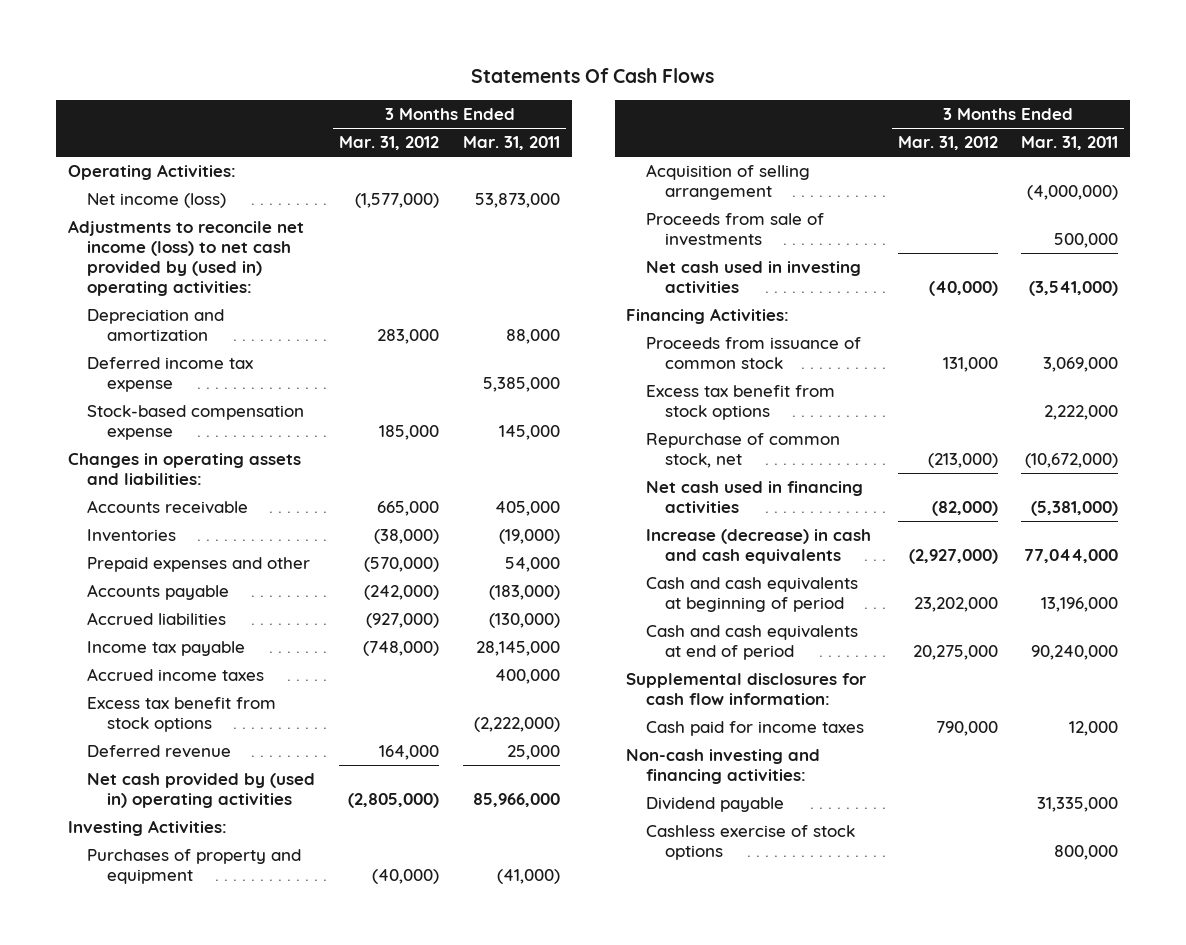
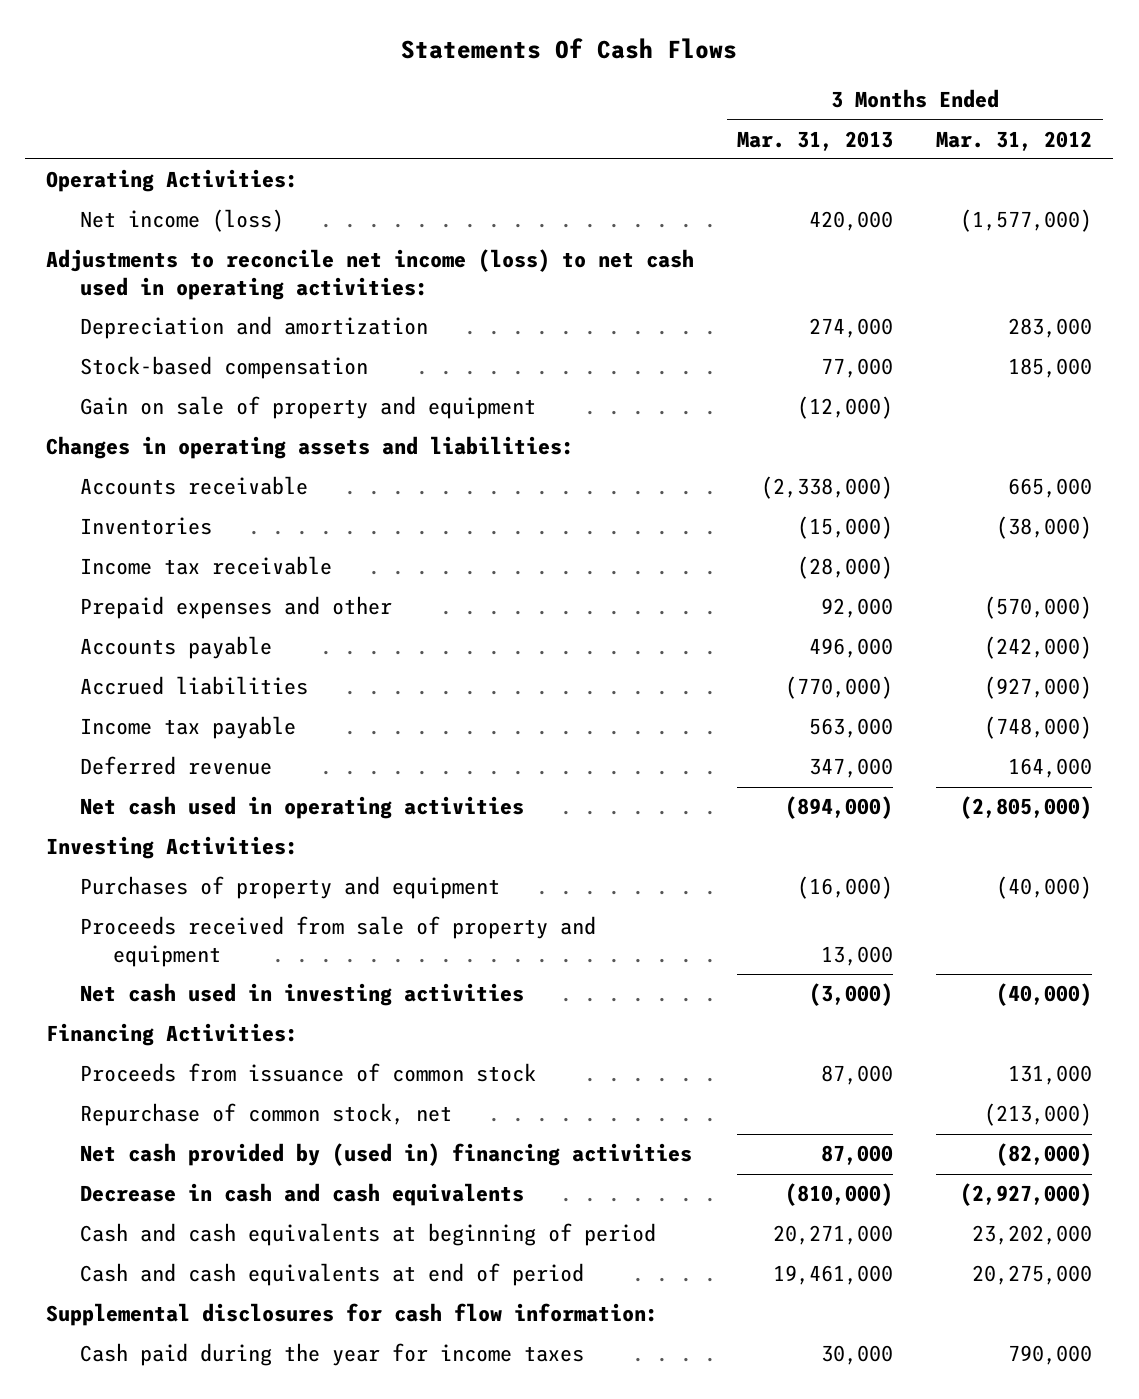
- | 3 Months Ended Mar. 31, 2012 | 3 Months Ended Mar. 31, 2011
+ | 3 Months Ended Mar. 31, 2013 | 3 Months Ended Mar. 31, 2012
- Adjustments to reconcile net income (loss) to net cash provided by (used in) operating activities:
+ Adjustments to reconcile net income (loss) to net cash used in operating activities:
- Deferred income tax expense | | 5,385,000
- Stock-based compensation expense | 185,000 | 145,000
+ Stock-based compensation | 77,000 | 185,000
+ Gain on sale of property and equipment | (12,000) |
+ Income tax receivable | (28,000) |
- Accrued income taxes | | 400,000
- Excess tax benefit from stock options | | (2,222,000)
- Net cash provided by (used in) operating activities | (2,805,000) | 85,966,000
+ Net cash used in operating activities | (894,000) | (2,805,000)
- Acquisition of selling arrangement | | (4,000,000)
- Proceeds from sale of investments | | 500,000
+ Proceeds received from sale of property and equipment | 13,000 |
- Excess tax benefit from stock options | | 2,222,000
- Net cash used in financing activities | (82,000) | (5,381,000)
- Increase (decrease) in cash and cash equivalents | (2,927,000) | 77,044,000
+ Net cash provided by (used in) financing activities | 87,000 | (82,000)
+ Decrease in cash and cash equivalents | (810,000) | (2,927,000)
- Cash paid for income taxes | 790,000 | 12,000
- Non-cash investing and financing activities:
- Dividend payable | | 31,335,000
- Cashless exercise of stock options | | 800,000
+ Cash paid during the year for income taxes | 30,000 | 790,000

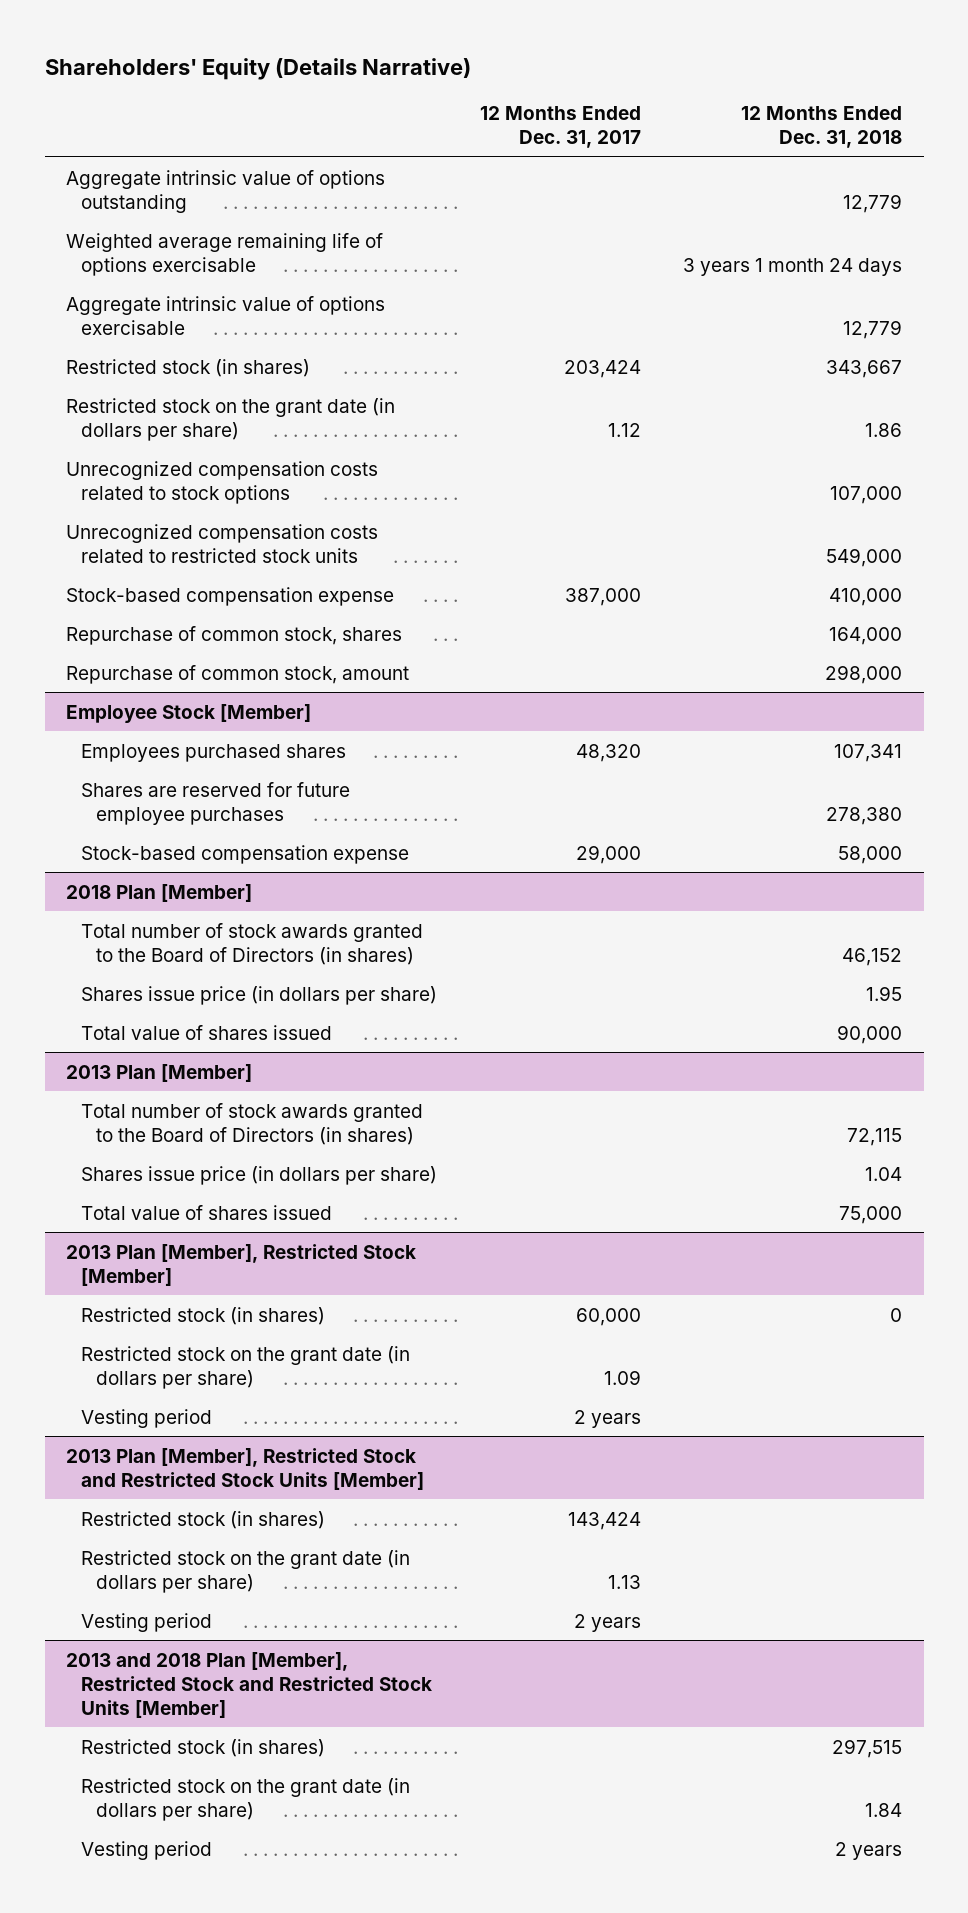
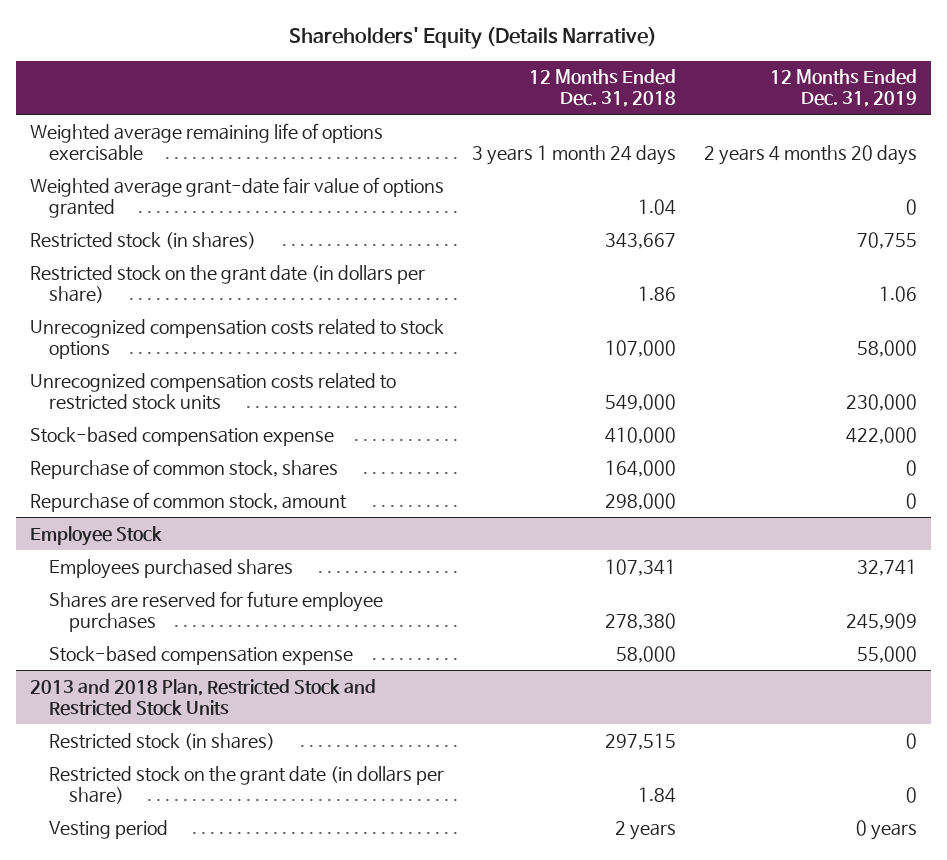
- | 12 Months Ended Dec. 31, 2017 | 12 Months Ended Dec. 31, 2018
+ | 12 Months Ended Dec. 31, 2018 | 12 Months Ended Dec. 31, 2019
- Aggregate intrinsic value of options outstanding | | 12,779
- Aggregate intrinsic value of options exercisable | | 12,779
+ Weighted average grant-date fair value of options granted | 1.04 | 0
- Employee Stock [Member]
+ Employee Stock
- 2018 Plan [Member]
- Total number of stock awards granted to the Board of Directors (in shares) | | 46,152
- Shares issue price (in dollars per share) | | 1.95
- Total value of shares issued | | 90,000
- 2013 Plan [Member]
- Total number of stock awards granted to the Board of Directors (in shares) | | 72,115
- Shares issue price (in dollars per share) | | 1.04
- Total value of shares issued | | 75,000
- 2013 Plan [Member], Restricted Stock [Member]
- Restricted stock (in shares) | 60,000 | 0
- Restricted stock on the grant date (in dollars per share) | 1.09 |
- Vesting period | 2 years |
- 2013 Plan [Member], Restricted Stock and Restricted Stock Units [Member]
- Restricted stock (in shares) | 143,424 |
- Restricted stock on the grant date (in dollars per share) | 1.13 |
- Vesting period | 2 years |
- 2013 and 2018 Plan [Member], Restricted Stock and Restricted Stock Units [Member]
+ 2013 and 2018 Plan, Restricted Stock and Restricted Stock Units

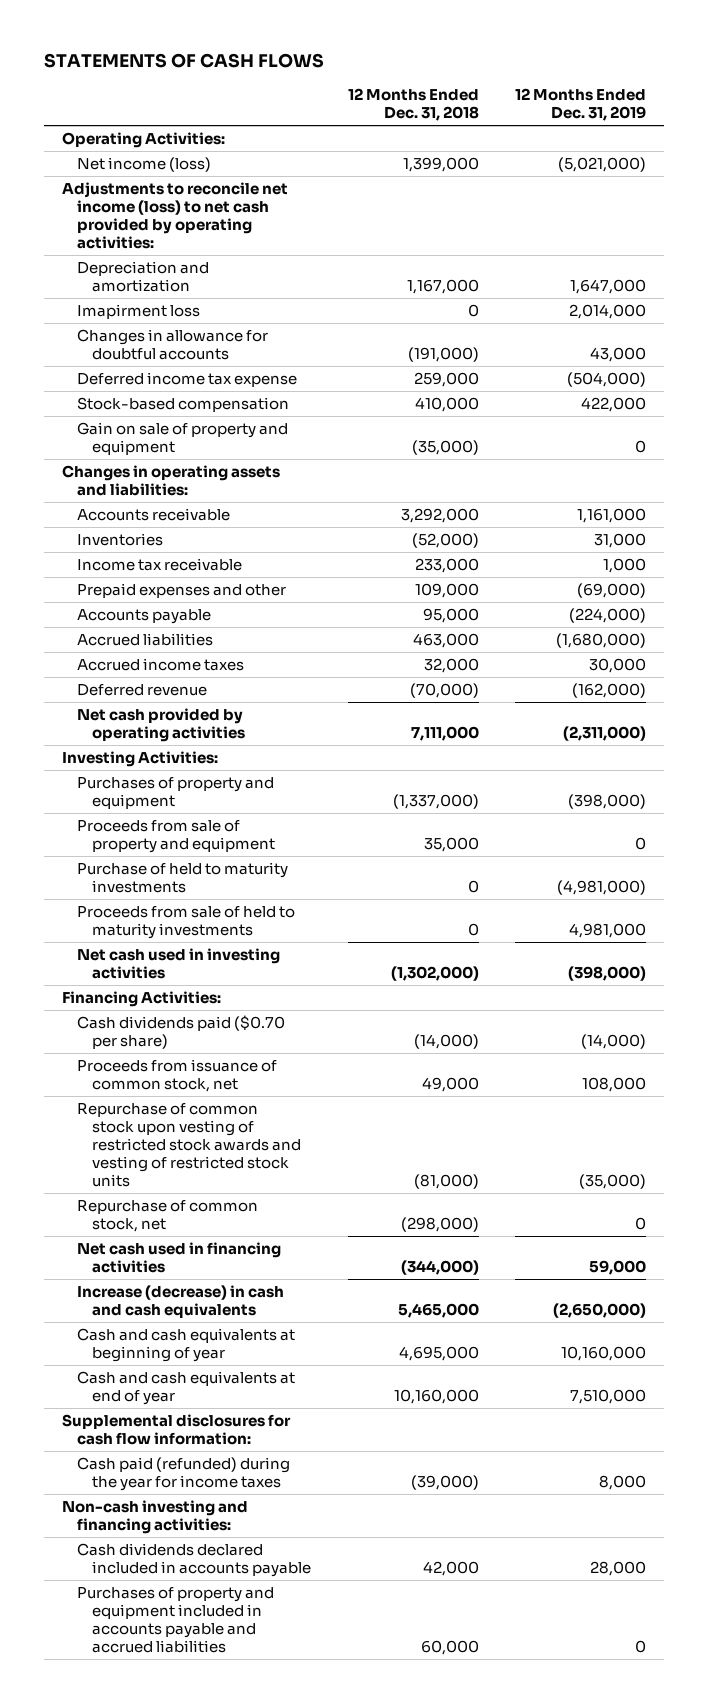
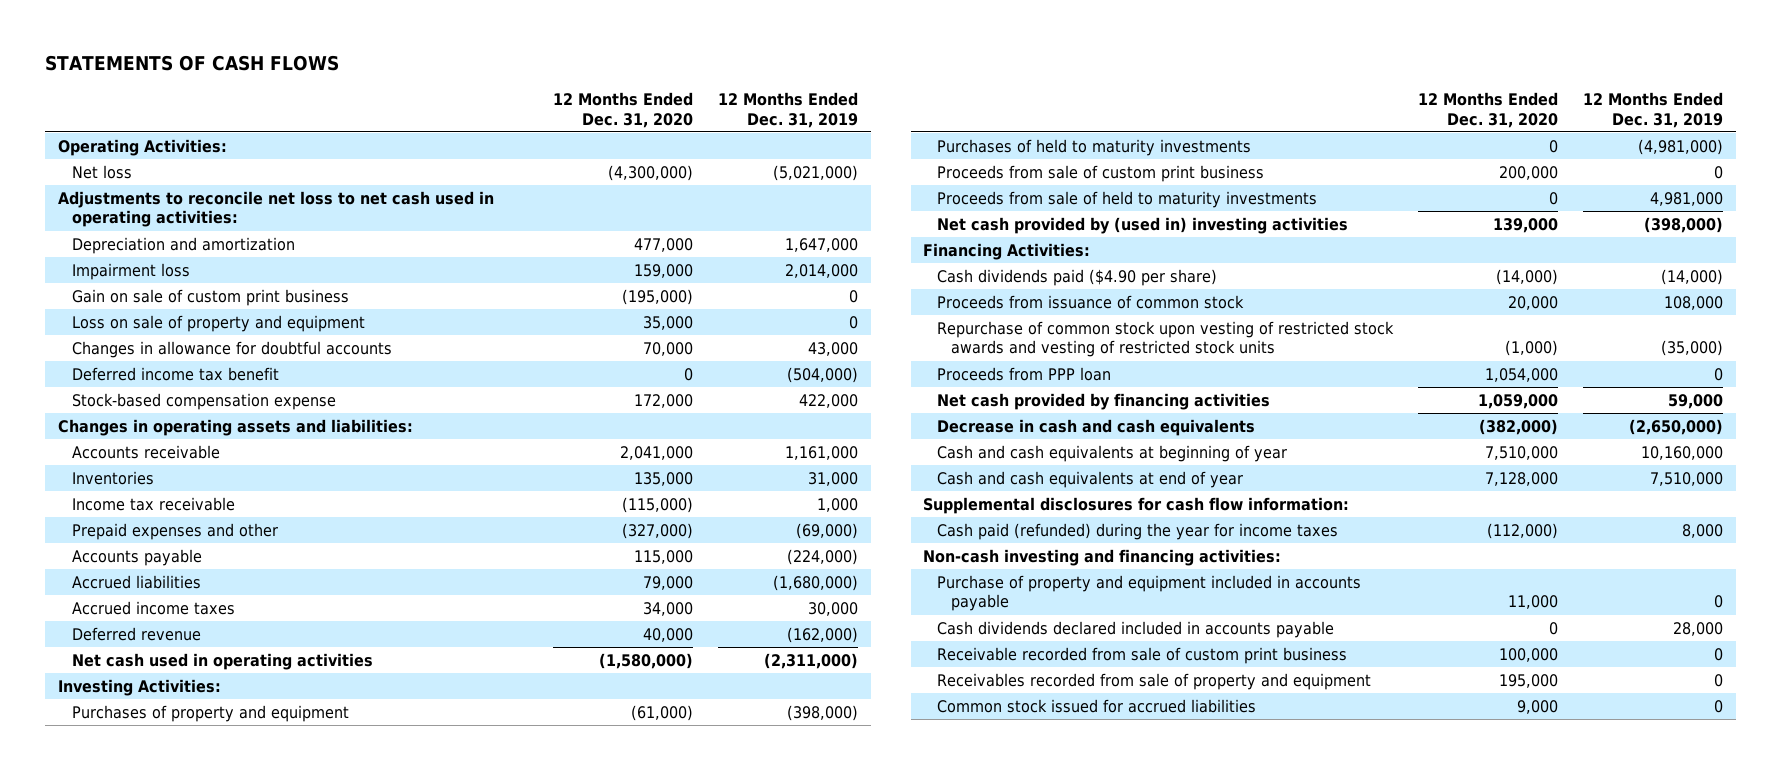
- | 12 Months Ended Dec. 31, 2018 | 12 Months Ended Dec. 31, 2019
+ | 12 Months Ended Dec. 31, 2020 | 12 Months Ended Dec. 31, 2019
- Net income (loss) | 1,399,000 | (5,021,000)
- Adjustments to reconcile net income (loss) to net cash provided by operating activities:
+ Net loss | (4,300,000) | (5,021,000)
+ Adjustments to reconcile net loss to net cash used in operating activities:
- Imapirment loss | 0 | 2,014,000
+ Impairment loss | 159,000 | 2,014,000
+ Gain on sale of custom print business | (195,000) | 0
+ Loss on sale of property and equipment | 35,000 | 0
- Deferred income tax expense | 259,000 | (504,000)
- Stock-based compensation | 410,000 | 422,000
- Gain on sale of property and equipment | (35,000) | 0
+ Deferred income tax benefit | 0 | (504,000)
+ Stock-based compensation expense | 172,000 | 422,000
- Net cash provided by operating activities | 7,111,000 | (2,311,000)
+ Net cash used in operating activities | (1,580,000) | (2,311,000)
- Proceeds from sale of property and equipment | 35,000 | 0
- Purchase of held to maturity investments | 0 | (4,981,000)
+ Purchases of held to maturity investments | 0 | (4,981,000)
+ Proceeds from sale of custom print business | 200,000 | 0
- Net cash used in investing activities | (1,302,000) | (398,000)
+ Net cash provided by (used in) investing activities | 139,000 | (398,000)
- Cash dividends paid ($0.70 per share) | (14,000) | (14,000)
- Proceeds from issuance of common stock, net | 49,000 | 108,000
+ Cash dividends paid ($4.90 per share) | (14,000) | (14,000)
+ Proceeds from issuance of common stock | 20,000 | 108,000
- Repurchase of common stock, net | (298,000) | 0
- Net cash used in financing activities | (344,000) | 59,000
- Increase (decrease) in cash and cash equivalents | 5,465,000 | (2,650,000)
+ Proceeds from PPP loan | 1,054,000 | 0
+ Net cash provided by financing activities | 1,059,000 | 59,000
+ Decrease in cash and cash equivalents | (382,000) | (2,650,000)
+ Purchase of property and equipment included in accounts payable | 11,000 | 0
- Purchases of property and equipment included in accounts payable and accrued liabilities | 60,000 | 0
+ Receivable recorded from sale of custom print business | 100,000 | 0
+ Receivables recorded from sale of property and equipment | 195,000 | 0
+ Common stock issued for accrued liabilities | 9,000 | 0

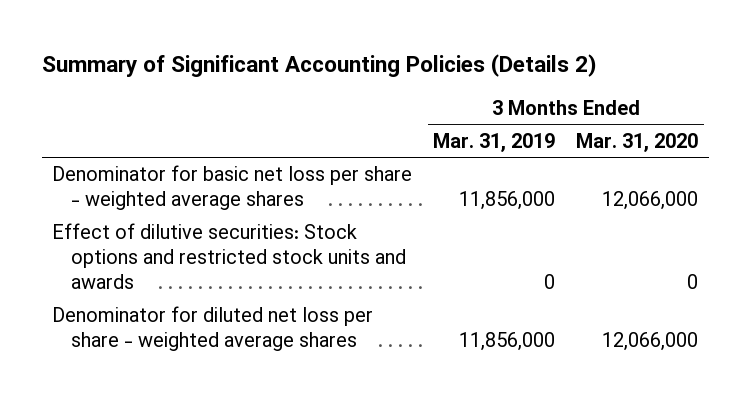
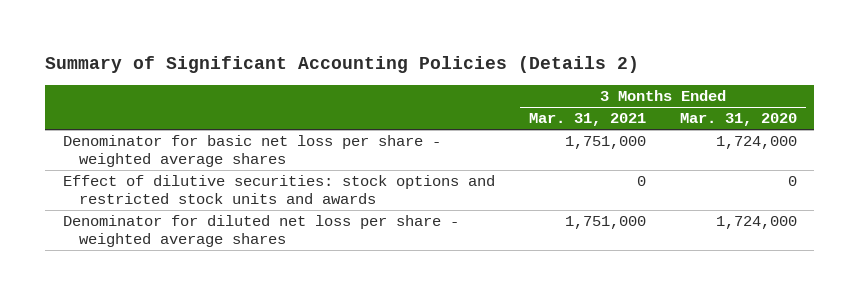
- | 3 Months Ended Mar. 31, 2019 | 3 Months Ended Mar. 31, 2020
+ | 3 Months Ended Mar. 31, 2021 | 3 Months Ended Mar. 31, 2020
- Denominator for basic net loss per share - weighted average shares | 11,856,000 | 12,066,000
- Effect of dilutive securities: Stock options and restricted stock units and awards | 0 | 0
- Denominator for diluted net loss per share - weighted average shares | 11,856,000 | 12,066,000
+ Denominator for basic net loss per share - weighted average shares | 1,751,000 | 1,724,000
+ Effect of dilutive securities: stock options and restricted stock units and awards | 0 | 0
+ Denominator for diluted net loss per share - weighted average shares | 1,751,000 | 1,724,000

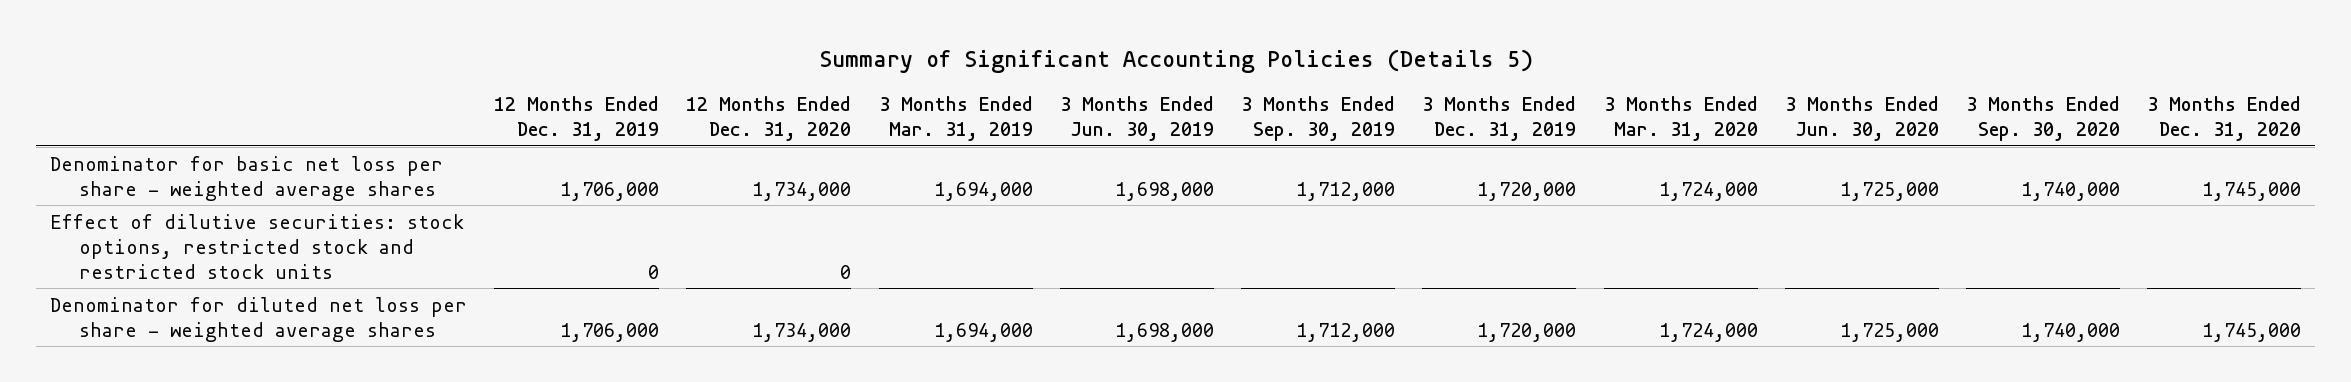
- Summary of Significant Accounting Policies (Details 2)
+ Summary of Significant Accounting Policies (Details 5)
- | 3 Months Ended Mar. 31, 2021 | 3 Months Ended Mar. 31, 2020
+ | 12 Months Ended Dec. 31, 2019 | 12 Months Ended Dec. 31, 2020 | 3 Months Ended Mar. 31, 2019 | 3 Months Ended Jun. 30, 2019 | 3 Months Ended Sep. 30, 2019 | 3 Months Ended Dec. 31, 2019 | 3 Months Ended Mar. 31, 2020 | 3 Months Ended Jun. 30, 2020 | 3 Months Ended Sep. 30, 2020 | 3 Months Ended Dec. 31, 2020
- Effect of dilutive securities: stock options and restricted stock units and awards | 0 | 0
+ Effect of dilutive securities: stock options, restricted stock and restricted stock units | 0 | 0 | | | | | | | |

